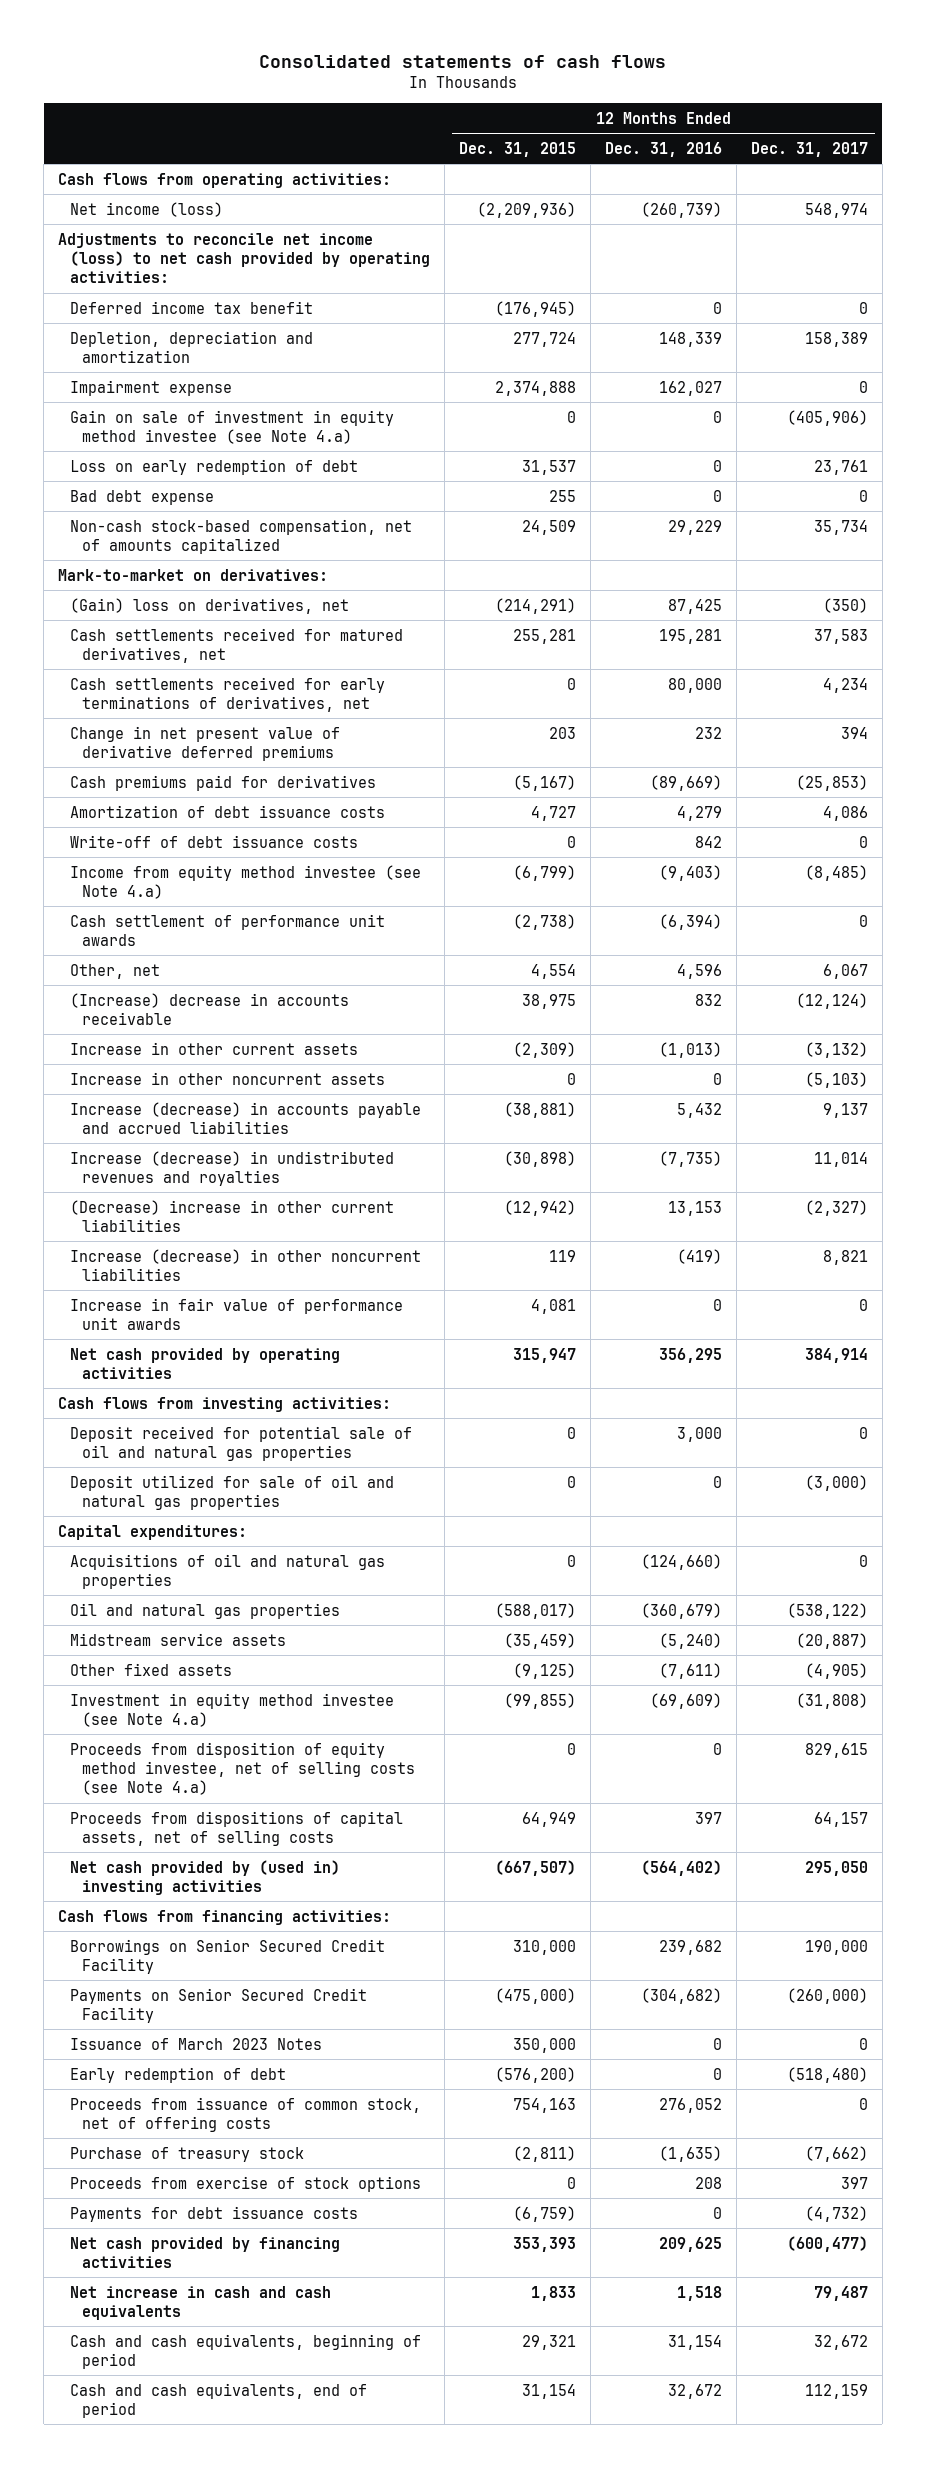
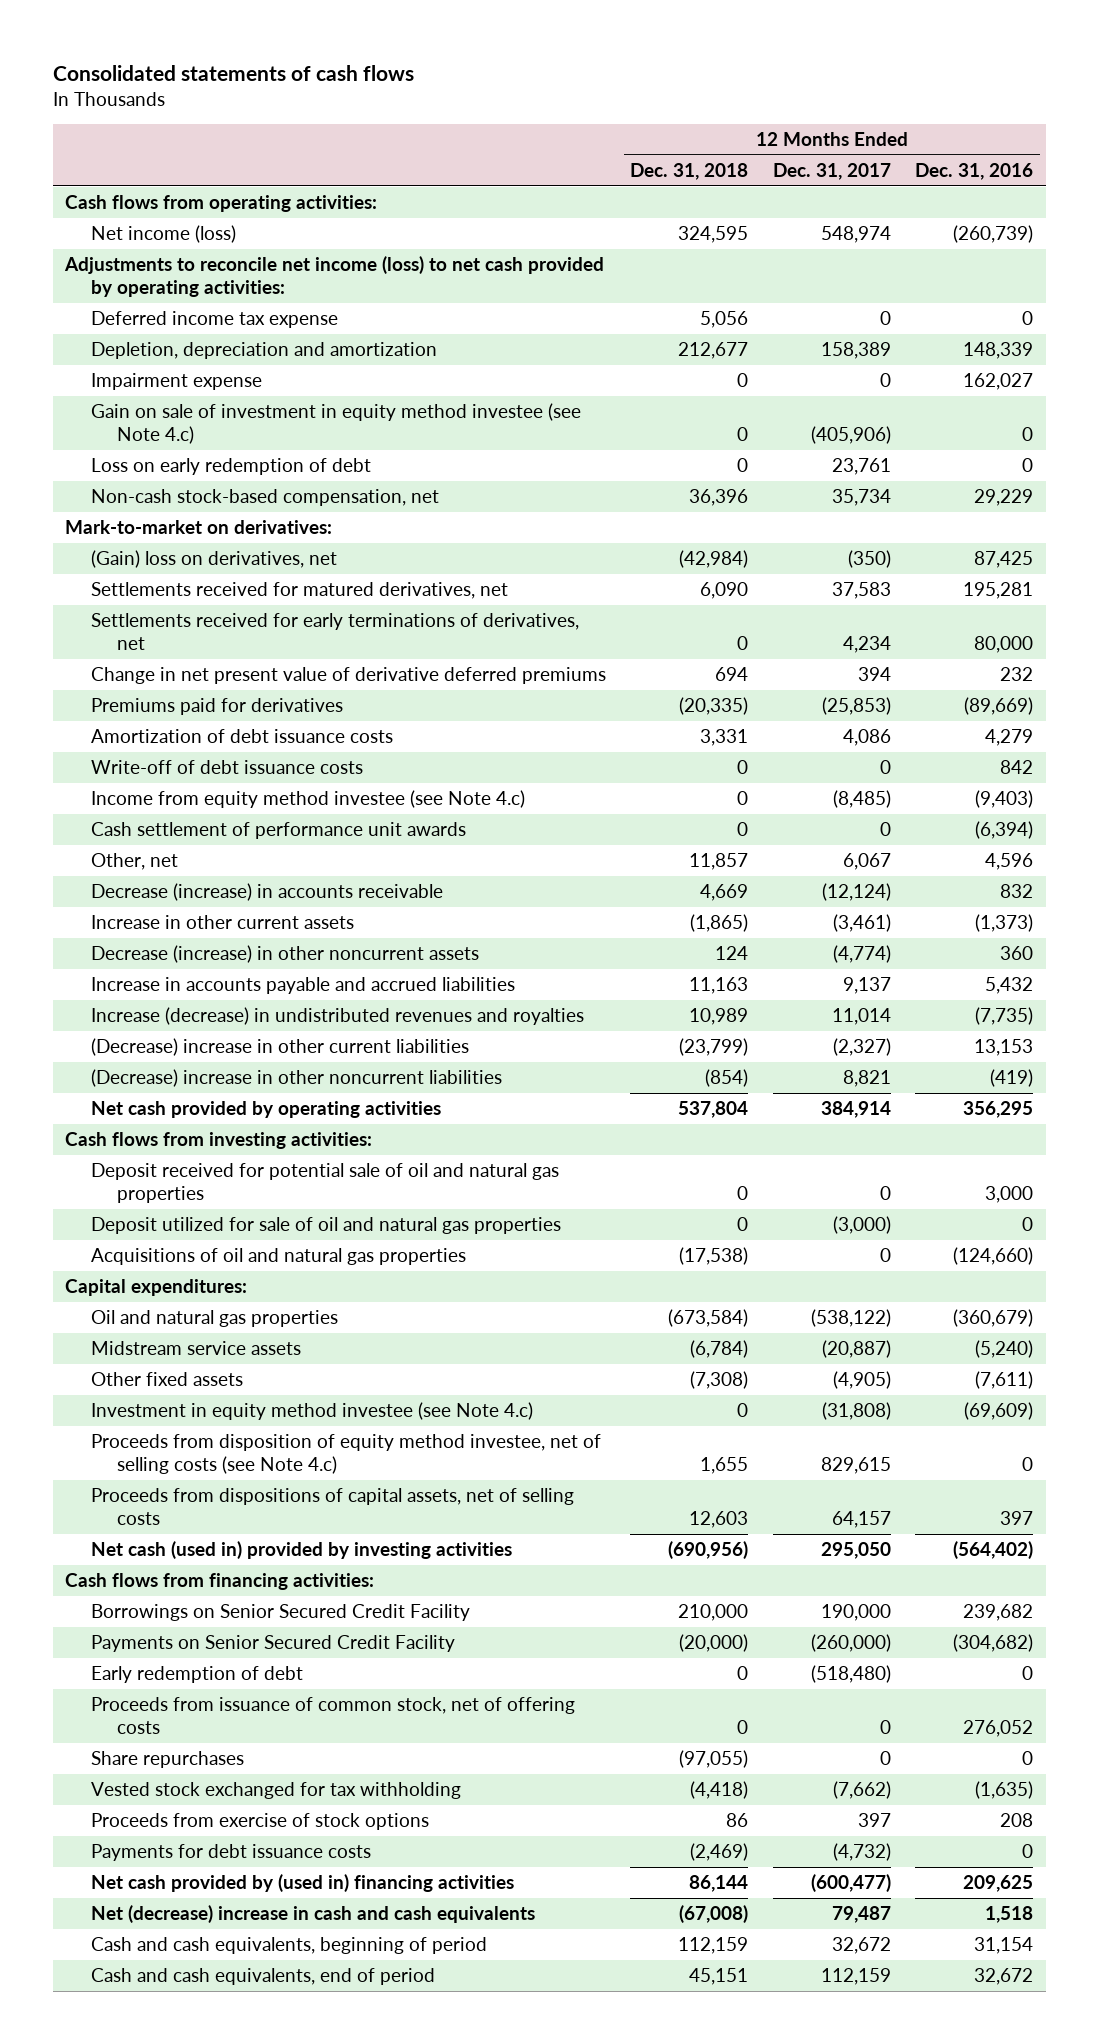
- | 12 Months Ended Dec. 31, 2015 | 12 Months Ended Dec. 31, 2016 | 12 Months Ended Dec. 31, 2017
+ | 12 Months Ended Dec. 31, 2018 | 12 Months Ended Dec. 31, 2017 | 12 Months Ended Dec. 31, 2016
- Deferred income tax benefit | (176,945) | 0 | 0
+ Deferred income tax expense | 5,056 | 0 | 0
- Gain on sale of investment in equity method investee (see Note 4.a) | 0 | 0 | (405,906)
+ Gain on sale of investment in equity method investee (see Note 4.c) | 0 | (405,906) | 0
- Bad debt expense | 255 | 0 | 0
- Non-cash stock-based compensation, net of amounts capitalized | 24,509 | 29,229 | 35,734
+ Non-cash stock-based compensation, net | 36,396 | 35,734 | 29,229
- Cash settlements received for matured derivatives, net | 255,281 | 195,281 | 37,583
- Cash settlements received for early terminations of derivatives, net | 0 | 80,000 | 4,234
+ Settlements received for matured derivatives, net | 6,090 | 37,583 | 195,281
+ Settlements received for early terminations of derivatives, net | 0 | 4,234 | 80,000
- Cash premiums paid for derivatives | (5,167) | (89,669) | (25,853)
+ Premiums paid for derivatives | (20,335) | (25,853) | (89,669)
- Income from equity method investee (see Note 4.a) | (6,799) | (9,403) | (8,485)
+ Income from equity method investee (see Note 4.c) | 0 | (8,485) | (9,403)
- (Increase) decrease in accounts receivable | 38,975 | 832 | (12,124)
- Increase in other current assets | (2,309) | (1,013) | (3,132)
- Increase in other noncurrent assets | 0 | 0 | (5,103)
- Increase (decrease) in accounts payable and accrued liabilities | (38,881) | 5,432 | 9,137
+ Decrease (increase) in accounts receivable | 4,669 | (12,124) | 832
+ Increase in other current assets | (1,865) | (3,461) | (1,373)
+ Decrease (increase) in other noncurrent assets | 124 | (4,774) | 360
+ Increase in accounts payable and accrued liabilities | 11,163 | 9,137 | 5,432
- Increase (decrease) in other noncurrent liabilities | 119 | (419) | 8,821
- Increase in fair value of performance unit awards | 4,081 | 0 | 0
+ (Decrease) increase in other noncurrent liabilities | (854) | 8,821 | (419)
moved down: Capital expenditures:
- Investment in equity method investee (see Note 4.a) | (99,855) | (69,609) | (31,808)
- Proceeds from disposition of equity method investee, net of selling costs (see Note 4.a) | 0 | 0 | 829,615
+ Investment in equity method investee (see Note 4.c) | 0 | (31,808) | (69,609)
+ Proceeds from disposition of equity method investee, net of selling costs (see Note 4.c) | 1,655 | 829,615 | 0
- Net cash provided by (used in) investing activities | (667,507) | (564,402) | 295,050
+ Net cash (used in) provided by investing activities | (690,956) | 295,050 | (564,402)
- Issuance of March 2023 Notes | 350,000 | 0 | 0
- Purchase of treasury stock | (2,811) | (1,635) | (7,662)
+ Share repurchases | (97,055) | 0 | 0
+ Vested stock exchanged for tax withholding | (4,418) | (7,662) | (1,635)
- Net cash provided by financing activities | 353,393 | 209,625 | (600,477)
- Net increase in cash and cash equivalents | 1,833 | 1,518 | 79,487
+ Net cash provided by (used in) financing activities | 86,144 | (600,477) | 209,625
+ Net (decrease) increase in cash and cash equivalents | (67,008) | 79,487 | 1,518

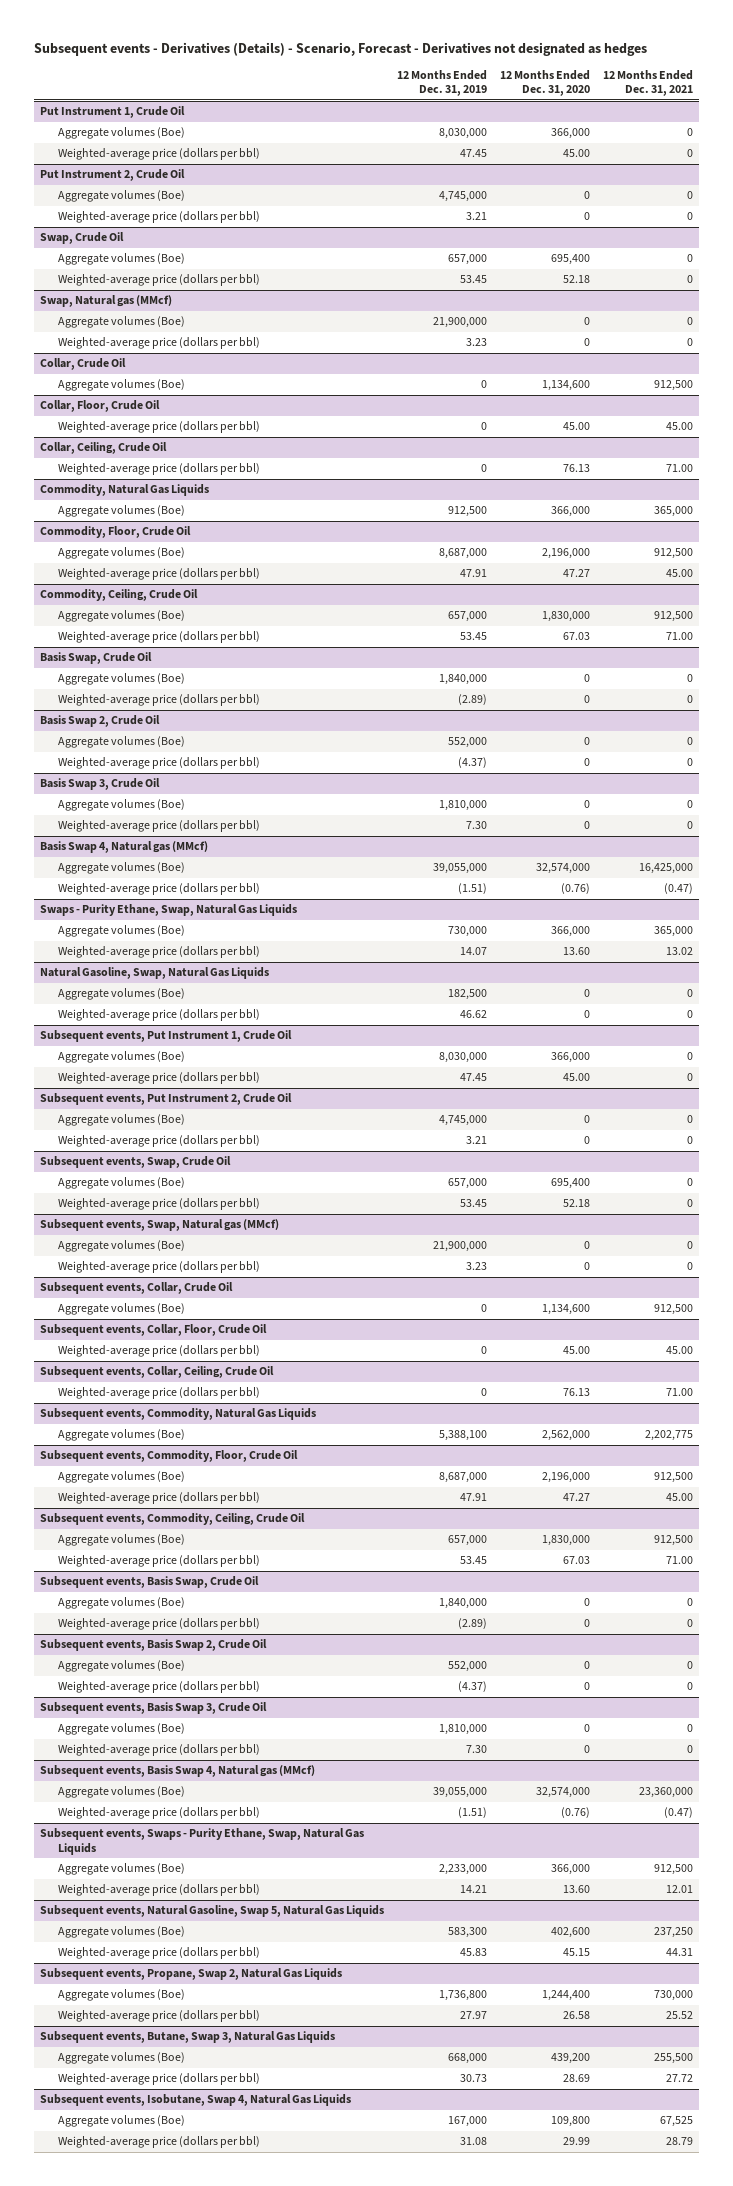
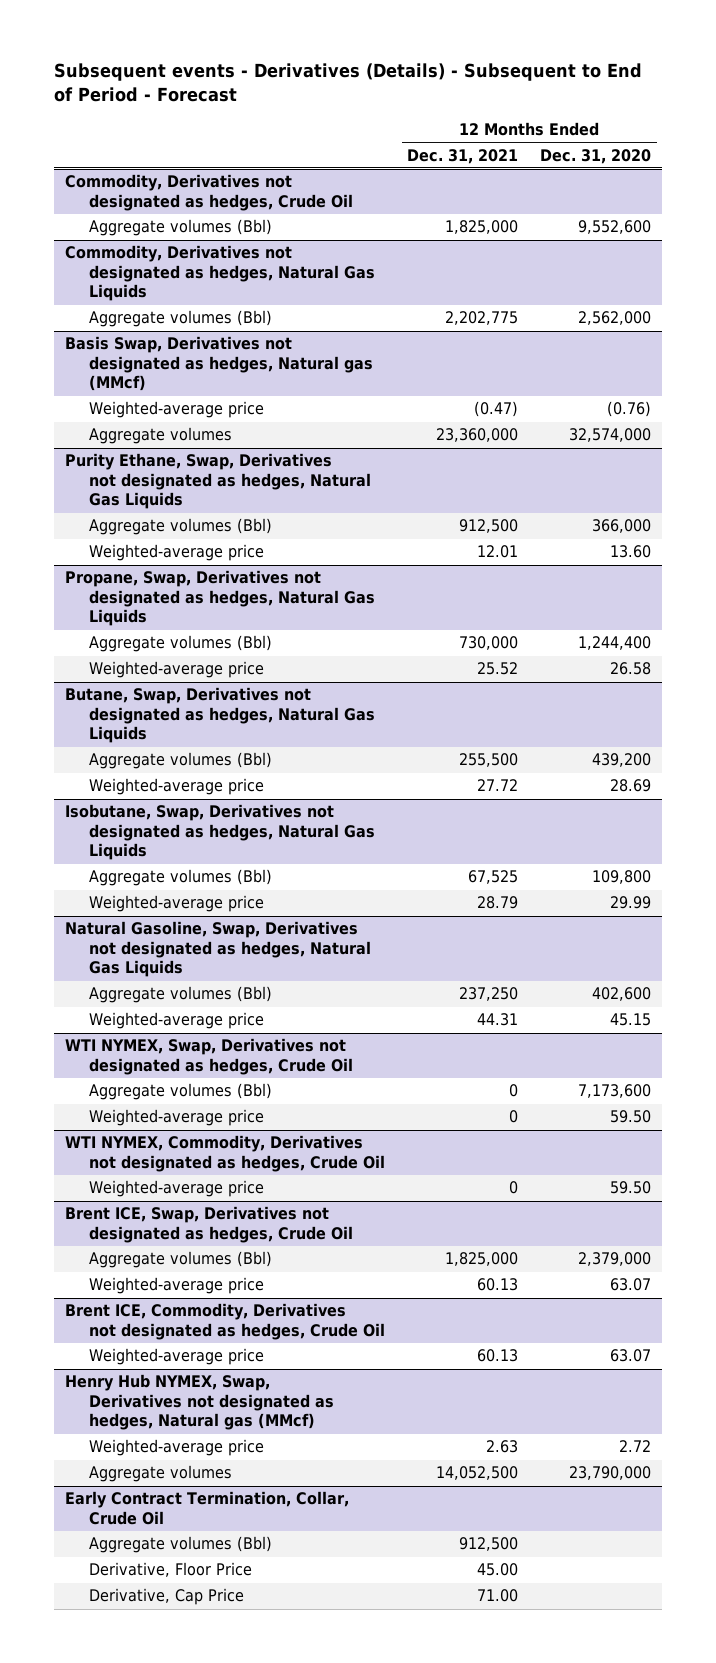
- Subsequent events - Derivatives (Details) - Scenario, Forecast - Derivatives not designated as hedges
+ Subsequent events - Derivatives (Details) - Subsequent to End of Period - Forecast
- | 12 Months Ended Dec. 31, 2019 | 12 Months Ended Dec. 31, 2020 | 12 Months Ended Dec. 31, 2021
+ | 12 Months Ended Dec. 31, 2021 | 12 Months Ended Dec. 31, 2020
- Put Instrument 1, Crude Oil
- Aggregate volumes (Boe) | 8,030,000 | 366,000 | 0
- Weighted-average price (dollars per bbl) | 47.45 | 45.00 | 0
- Put Instrument 2, Crude Oil
- Aggregate volumes (Boe) | 4,745,000 | 0 | 0
- Weighted-average price (dollars per bbl) | 3.21 | 0 | 0
- Swap, Crude Oil
- Aggregate volumes (Boe) | 657,000 | 695,400 | 0
- Weighted-average price (dollars per bbl) | 53.45 | 52.18 | 0
- Swap, Natural gas (MMcf)
- Aggregate volumes (Boe) | 21,900,000 | 0 | 0
- Weighted-average price (dollars per bbl) | 3.23 | 0 | 0
- Collar, Crude Oil
- Aggregate volumes (Boe) | 0 | 1,134,600 | 912,500
- Collar, Floor, Crude Oil
- Weighted-average price (dollars per bbl) | 0 | 45.00 | 45.00
- Collar, Ceiling, Crude Oil
- Weighted-average price (dollars per bbl) | 0 | 76.13 | 71.00
- Commodity, Natural Gas Liquids
- Aggregate volumes (Boe) | 912,500 | 366,000 | 365,000
- Commodity, Floor, Crude Oil
- Aggregate volumes (Boe) | 8,687,000 | 2,196,000 | 912,500
- Weighted-average price (dollars per bbl) | 47.91 | 47.27 | 45.00
- Commodity, Ceiling, Crude Oil
- Aggregate volumes (Boe) | 657,000 | 1,830,000 | 912,500
- Weighted-average price (dollars per bbl) | 53.45 | 67.03 | 71.00
- Basis Swap, Crude Oil
- Aggregate volumes (Boe) | 1,840,000 | 0 | 0
- Weighted-average price (dollars per bbl) | (2.89) | 0 | 0
- Basis Swap 2, Crude Oil
- Aggregate volumes (Boe) | 552,000 | 0 | 0
- Weighted-average price (dollars per bbl) | (4.37) | 0 | 0
- Basis Swap 3, Crude Oil
- Aggregate volumes (Boe) | 1,810,000 | 0 | 0
- Weighted-average price (dollars per bbl) | 7.30 | 0 | 0
- Basis Swap 4, Natural gas (MMcf)
- Aggregate volumes (Boe) | 39,055,000 | 32,574,000 | 16,425,000
- Weighted-average price (dollars per bbl) | (1.51) | (0.76) | (0.47)
- Swaps - Purity Ethane, Swap, Natural Gas Liquids
- Aggregate volumes (Boe) | 730,000 | 366,000 | 365,000
- Weighted-average price (dollars per bbl) | 14.07 | 13.60 | 13.02
- Natural Gasoline, Swap, Natural Gas Liquids
- Aggregate volumes (Boe) | 182,500 | 0 | 0
- Weighted-average price (dollars per bbl) | 46.62 | 0 | 0
- Subsequent events, Put Instrument 1, Crude Oil
- Aggregate volumes (Boe) | 8,030,000 | 366,000 | 0
- Weighted-average price (dollars per bbl) | 47.45 | 45.00 | 0
- Subsequent events, Put Instrument 2, Crude Oil
- Aggregate volumes (Boe) | 4,745,000 | 0 | 0
- Weighted-average price (dollars per bbl) | 3.21 | 0 | 0
- Subsequent events, Swap, Crude Oil
- Aggregate volumes (Boe) | 657,000 | 695,400 | 0
- Weighted-average price (dollars per bbl) | 53.45 | 52.18 | 0
- Subsequent events, Swap, Natural gas (MMcf)
- Aggregate volumes (Boe) | 21,900,000 | 0 | 0
- Weighted-average price (dollars per bbl) | 3.23 | 0 | 0
- Subsequent events, Collar, Crude Oil
- Aggregate volumes (Boe) | 0 | 1,134,600 | 912,500
- Subsequent events, Collar, Floor, Crude Oil
- Weighted-average price (dollars per bbl) | 0 | 45.00 | 45.00
- Subsequent events, Collar, Ceiling, Crude Oil
- Weighted-average price (dollars per bbl) | 0 | 76.13 | 71.00
- Subsequent events, Commodity, Natural Gas Liquids
- Aggregate volumes (Boe) | 5,388,100 | 2,562,000 | 2,202,775
- Subsequent events, Commodity, Floor, Crude Oil
- Aggregate volumes (Boe) | 8,687,000 | 2,196,000 | 912,500
- Weighted-average price (dollars per bbl) | 47.91 | 47.27 | 45.00
- Subsequent events, Commodity, Ceiling, Crude Oil
- Aggregate volumes (Boe) | 657,000 | 1,830,000 | 912,500
- Weighted-average price (dollars per bbl) | 53.45 | 67.03 | 71.00
- Subsequent events, Basis Swap, Crude Oil
- Aggregate volumes (Boe) | 1,840,000 | 0 | 0
- Weighted-average price (dollars per bbl) | (2.89) | 0 | 0
- Subsequent events, Basis Swap 2, Crude Oil
- Aggregate volumes (Boe) | 552,000 | 0 | 0
- Weighted-average price (dollars per bbl) | (4.37) | 0 | 0
- Subsequent events, Basis Swap 3, Crude Oil
- Aggregate volumes (Boe) | 1,810,000 | 0 | 0
- Weighted-average price (dollars per bbl) | 7.30 | 0 | 0
- Subsequent events, Basis Swap 4, Natural gas (MMcf)
- Aggregate volumes (Boe) | 39,055,000 | 32,574,000 | 23,360,000
- Weighted-average price (dollars per bbl) | (1.51) | (0.76) | (0.47)
- Subsequent events, Swaps - Purity Ethane, Swap, Natural Gas Liquids
- Aggregate volumes (Boe) | 2,233,000 | 366,000 | 912,500
- Weighted-average price (dollars per bbl) | 14.21 | 13.60 | 12.01
- Subsequent events, Natural Gasoline, Swap 5, Natural Gas Liquids
- Aggregate volumes (Boe) | 583,300 | 402,600 | 237,250
- Weighted-average price (dollars per bbl) | 45.83 | 45.15 | 44.31
- Subsequent events, Propane, Swap 2, Natural Gas Liquids
- Aggregate volumes (Boe) | 1,736,800 | 1,244,400 | 730,000
- Weighted-average price (dollars per bbl) | 27.97 | 26.58 | 25.52
- Subsequent events, Butane, Swap 3, Natural Gas Liquids
- Aggregate volumes (Boe) | 668,000 | 439,200 | 255,500
- Weighted-average price (dollars per bbl) | 30.73 | 28.69 | 27.72
- Subsequent events, Isobutane, Swap 4, Natural Gas Liquids
- Aggregate volumes (Boe) | 167,000 | 109,800 | 67,525
- Weighted-average price (dollars per bbl) | 31.08 | 29.99 | 28.79
+ Commodity, Derivatives not designated as hedges, Crude Oil
+ Aggregate volumes (Bbl) | 1,825,000 | 9,552,600
+ Commodity, Derivatives not designated as hedges, Natural Gas Liquids
+ Aggregate volumes (Bbl) | 2,202,775 | 2,562,000
+ Basis Swap, Derivatives not designated as hedges, Natural gas (MMcf)
+ Weighted-average price | (0.47) | (0.76)
+ Aggregate volumes | 23,360,000 | 32,574,000
+ Purity Ethane, Swap, Derivatives not designated as hedges, Natural Gas Liquids
+ Aggregate volumes (Bbl) | 912,500 | 366,000
+ Weighted-average price | 12.01 | 13.60
+ Propane, Swap, Derivatives not designated as hedges, Natural Gas Liquids
+ Aggregate volumes (Bbl) | 730,000 | 1,244,400
+ Weighted-average price | 25.52 | 26.58
+ Butane, Swap, Derivatives not designated as hedges, Natural Gas Liquids
+ Aggregate volumes (Bbl) | 255,500 | 439,200
+ Weighted-average price | 27.72 | 28.69
+ Isobutane, Swap, Derivatives not designated as hedges, Natural Gas Liquids
+ Aggregate volumes (Bbl) | 67,525 | 109,800
+ Weighted-average price | 28.79 | 29.99
+ Natural Gasoline, Swap, Derivatives not designated as hedges, Natural Gas Liquids
+ Aggregate volumes (Bbl) | 237,250 | 402,600
+ Weighted-average price | 44.31 | 45.15
+ WTI NYMEX, Swap, Derivatives not designated as hedges, Crude Oil
+ Aggregate volumes (Bbl) | 0 | 7,173,600
+ Weighted-average price | 0 | 59.50
+ WTI NYMEX, Commodity, Derivatives not designated as hedges, Crude Oil
+ Weighted-average price | 0 | 59.50
+ Brent ICE, Swap, Derivatives not designated as hedges, Crude Oil
+ Aggregate volumes (Bbl) | 1,825,000 | 2,379,000
+ Weighted-average price | 60.13 | 63.07
+ Brent ICE, Commodity, Derivatives not designated as hedges, Crude Oil
+ Weighted-average price | 60.13 | 63.07
+ Henry Hub NYMEX, Swap, Derivatives not designated as hedges, Natural gas (MMcf)
+ Weighted-average price | 2.63 | 2.72
+ Aggregate volumes | 14,052,500 | 23,790,000
+ Early Contract Termination, Collar, Crude Oil
+ Aggregate volumes (Bbl) | 912,500 |
+ Derivative, Floor Price | 45.00 |
+ Derivative, Cap Price | 71.00 |

